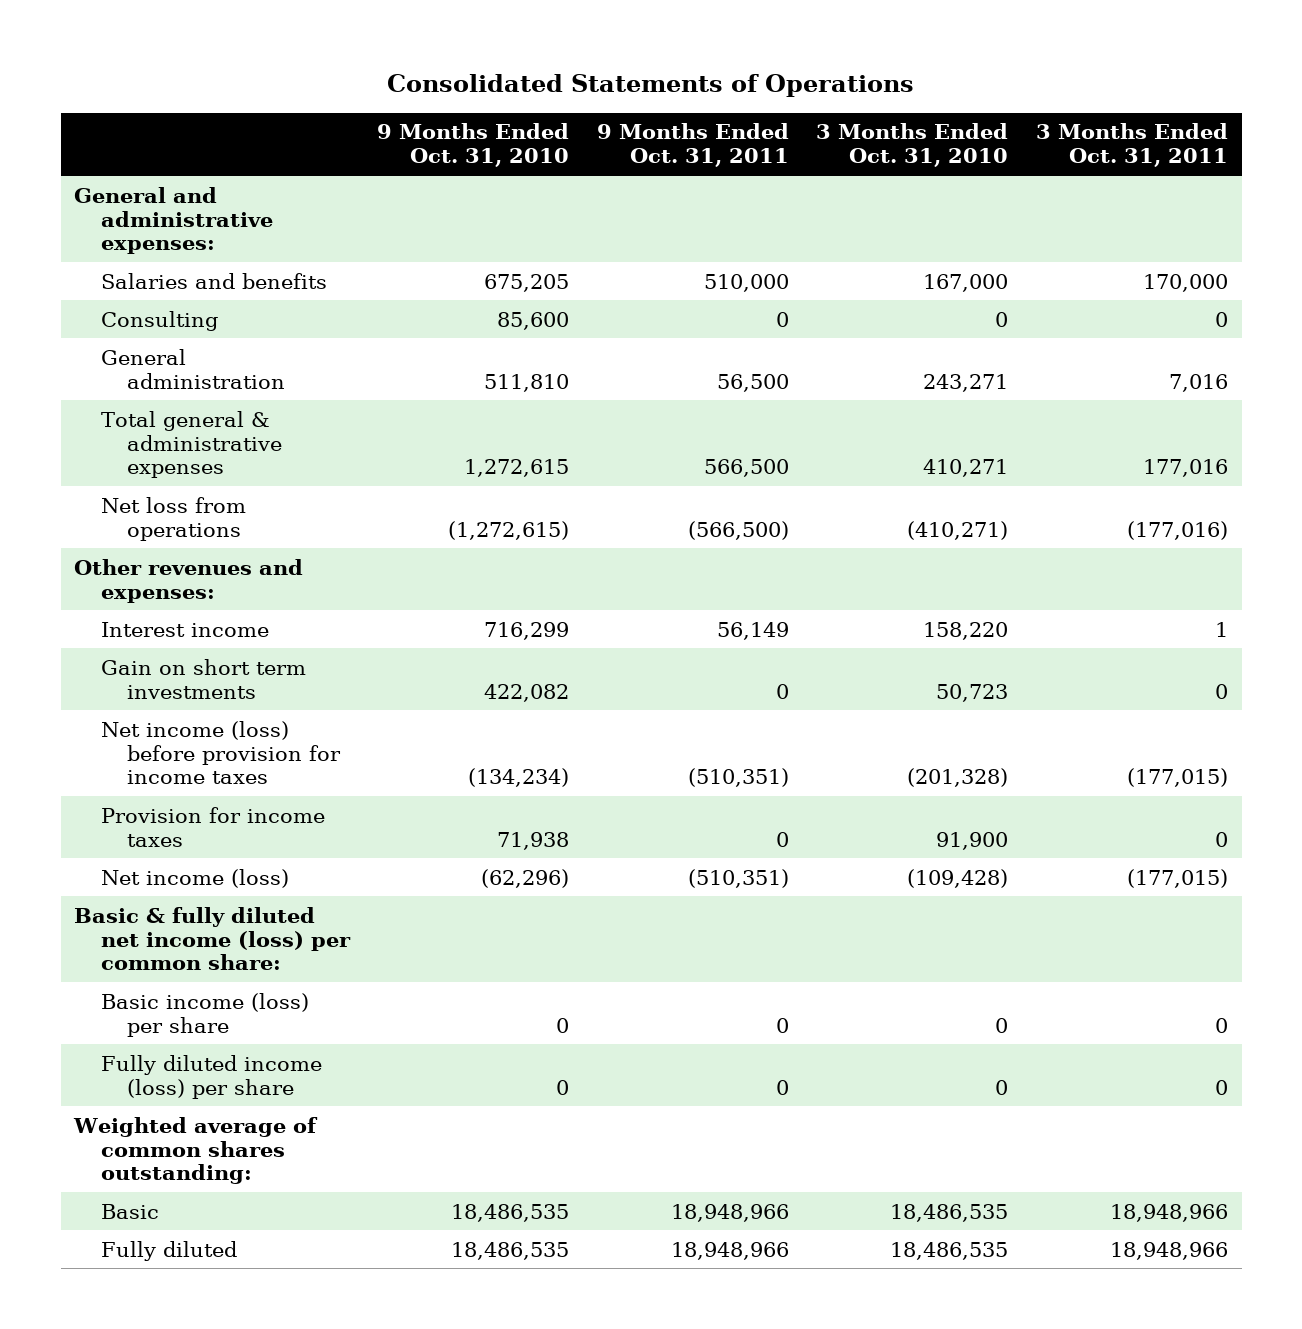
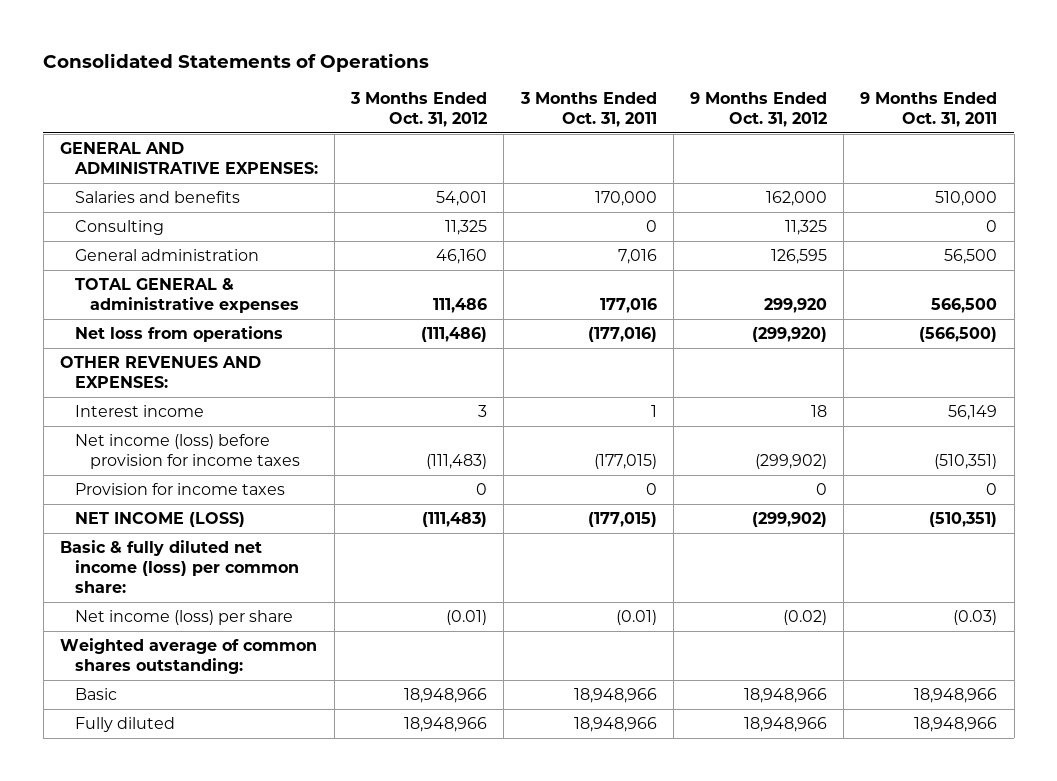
- | 9 Months Ended Oct. 31, 2010 | 9 Months Ended Oct. 31, 2011 | 3 Months Ended Oct. 31, 2010 | 3 Months Ended Oct. 31, 2011
+ | 3 Months Ended Oct. 31, 2012 | 3 Months Ended Oct. 31, 2011 | 9 Months Ended Oct. 31, 2012 | 9 Months Ended Oct. 31, 2011
- General and administrative expenses:
+ GENERAL AND ADMINISTRATIVE EXPENSES:
- Total general & administrative expenses | 1,272,615 | 566,500 | 410,271 | 177,016
+ TOTAL GENERAL & administrative expenses | 111,486 | 177,016 | 299,920 | 566,500
- Other revenues and expenses:
+ OTHER REVENUES AND EXPENSES:
- Gain on short term investments | 422,082 | 0 | 50,723 | 0
- Net income (loss) | (62,296) | (510,351) | (109,428) | (177,015)
+ NET INCOME (LOSS) | (111,483) | (177,015) | (299,902) | (510,351)
- Basic income (loss) per share | 0 | 0 | 0 | 0
- Fully diluted income (loss) per share | 0 | 0 | 0 | 0
+ Net income (loss) per share | (0.01) | (0.01) | (0.02) | (0.03)

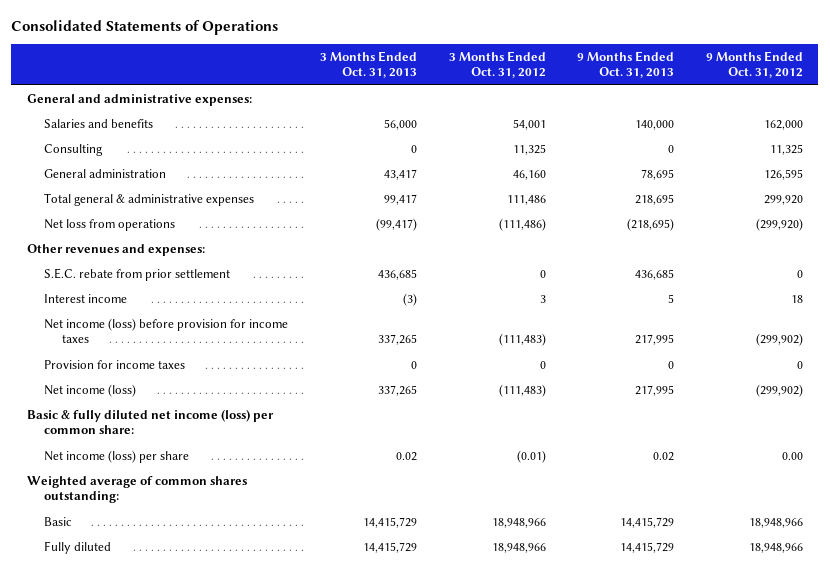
- | 3 Months Ended Oct. 31, 2012 | 3 Months Ended Oct. 31, 2011 | 9 Months Ended Oct. 31, 2012 | 9 Months Ended Oct. 31, 2011
+ | 3 Months Ended Oct. 31, 2013 | 3 Months Ended Oct. 31, 2012 | 9 Months Ended Oct. 31, 2013 | 9 Months Ended Oct. 31, 2012
- GENERAL AND ADMINISTRATIVE EXPENSES:
+ General and administrative expenses:
- TOTAL GENERAL & administrative expenses | 111,486 | 177,016 | 299,920 | 566,500
+ Total general & administrative expenses | 99,417 | 111,486 | 218,695 | 299,920
- OTHER REVENUES AND EXPENSES:
+ Other revenues and expenses:
+ S.E.C. rebate from prior settlement | 436,685 | 0 | 436,685 | 0
- NET INCOME (LOSS) | (111,483) | (177,015) | (299,902) | (510,351)
+ Net income (loss) | 337,265 | (111,483) | 217,995 | (299,902)
- Net income (loss) per share | (0.01) | (0.01) | (0.02) | (0.03)
+ Net income (loss) per share | 0.02 | (0.01) | 0.02 | 0.00

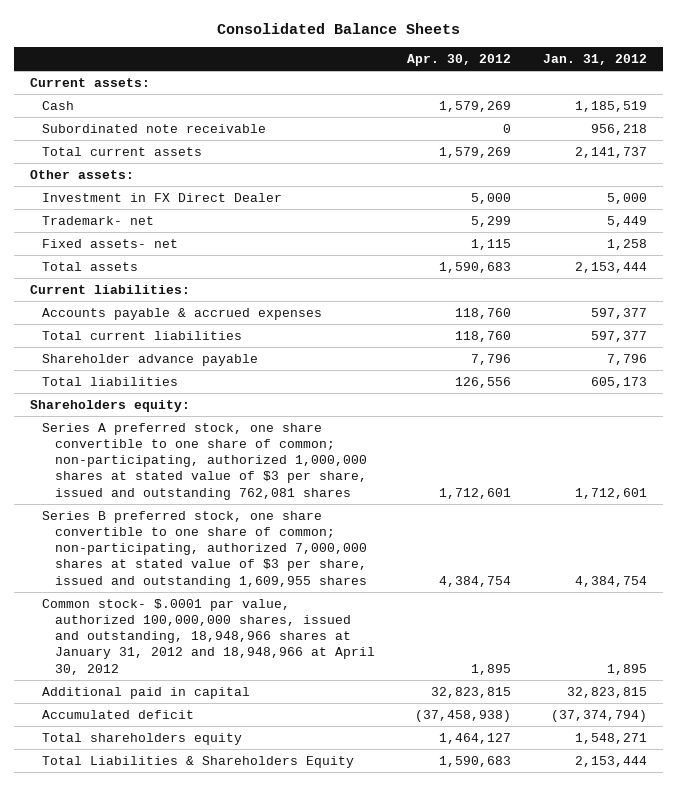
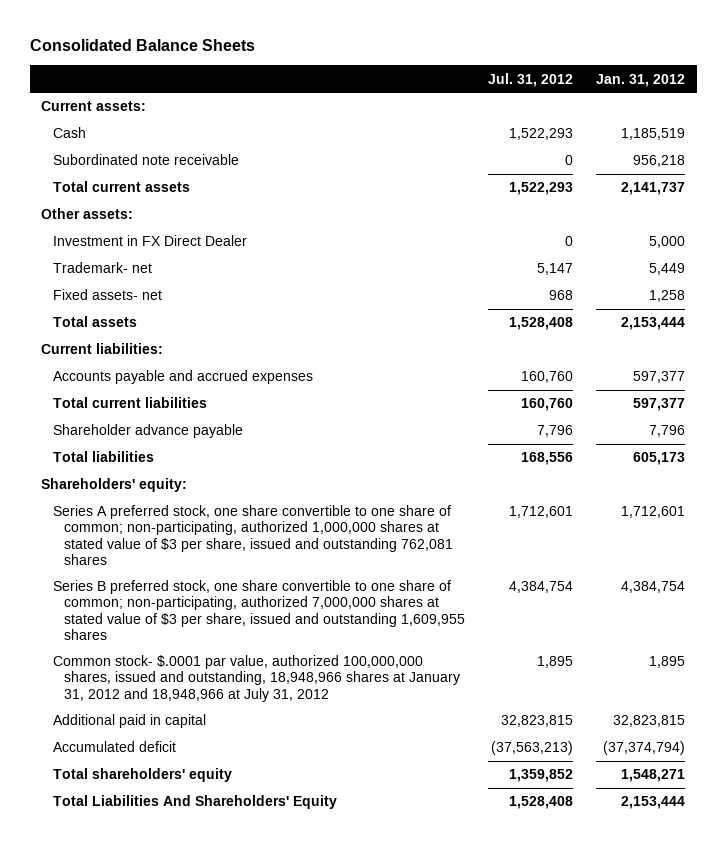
- | Apr. 30, 2012 | Jan. 31, 2012
+ | Jul. 31, 2012 | Jan. 31, 2012
- Accounts payable & accrued expenses | 118,760 | 597,377
+ Accounts payable and accrued expenses | 160,760 | 597,377
- Shareholders equity:
+ Shareholders' equity:
- Common stock- $.0001 par value, authorized 100,000,000 shares, issued and outstanding, 18,948,966 shares at January 31, 2012 and 18,948,966 at April 30, 2012 | 1,895 | 1,895
+ Common stock- $.0001 par value, authorized 100,000,000 shares, issued and outstanding, 18,948,966 shares at January 31, 2012 and 18,948,966 at July 31, 2012 | 1,895 | 1,895
- Total shareholders equity | 1,464,127 | 1,548,271
- Total Liabilities & Shareholders Equity | 1,590,683 | 2,153,444
+ Total shareholders' equity | 1,359,852 | 1,548,271
+ Total Liabilities And Shareholders' Equity | 1,528,408 | 2,153,444

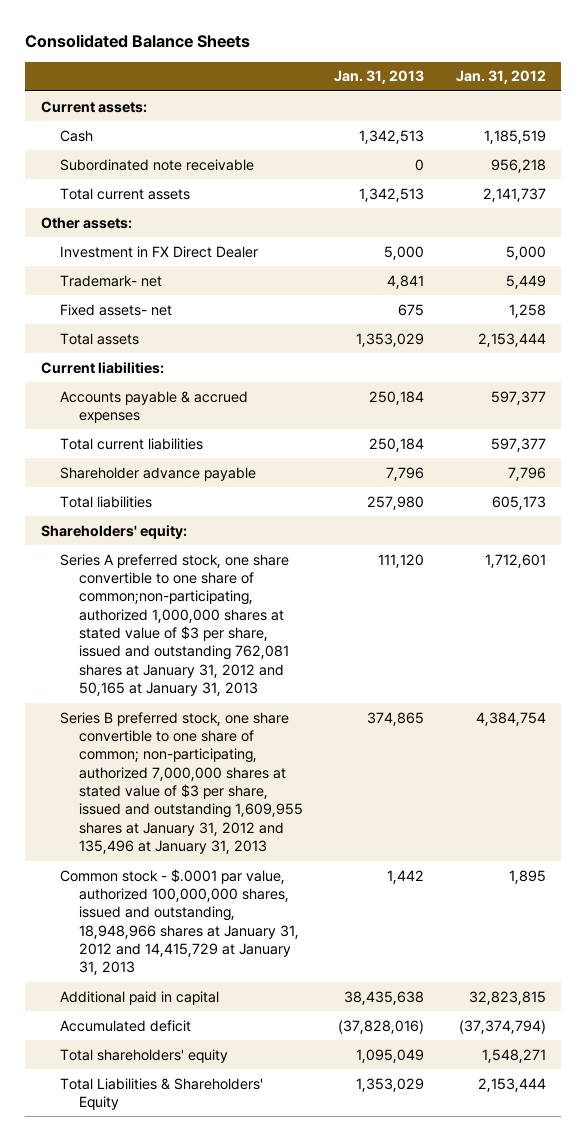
- | Jul. 31, 2012 | Jan. 31, 2012
+ | Jan. 31, 2013 | Jan. 31, 2012
- Accounts payable and accrued expenses | 160,760 | 597,377
+ Accounts payable & accrued expenses | 250,184 | 597,377
- Series A preferred stock, one share convertible to one share of common; non-participating, authorized 1,000,000 shares at stated value of $3 per share, issued and outstanding 762,081 shares | 1,712,601 | 1,712,601
- Series B preferred stock, one share convertible to one share of common; non-participating, authorized 7,000,000 shares at stated value of $3 per share, issued and outstanding 1,609,955 shares | 4,384,754 | 4,384,754
- Common stock- $.0001 par value, authorized 100,000,000 shares, issued and outstanding, 18,948,966 shares at January 31, 2012 and 18,948,966 at July 31, 2012 | 1,895 | 1,895
+ Series A preferred stock, one share convertible to one share of common;non-participating, authorized 1,000,000 shares at stated value of $3 per share, issued and outstanding 762,081 shares at January 31, 2012 and 50,165 at January 31, 2013 | 111,120 | 1,712,601
+ Series B preferred stock, one share convertible to one share of common; non-participating, authorized 7,000,000 shares at stated value of $3 per share, issued and outstanding 1,609,955 shares at January 31, 2012 and 135,496 at January 31, 2013 | 374,865 | 4,384,754
+ Common stock - $.0001 par value, authorized 100,000,000 shares, issued and outstanding, 18,948,966 shares at January 31, 2012 and 14,415,729 at January 31, 2013 | 1,442 | 1,895
- Total Liabilities And Shareholders' Equity | 1,528,408 | 2,153,444
+ Total Liabilities & Shareholders' Equity | 1,353,029 | 2,153,444

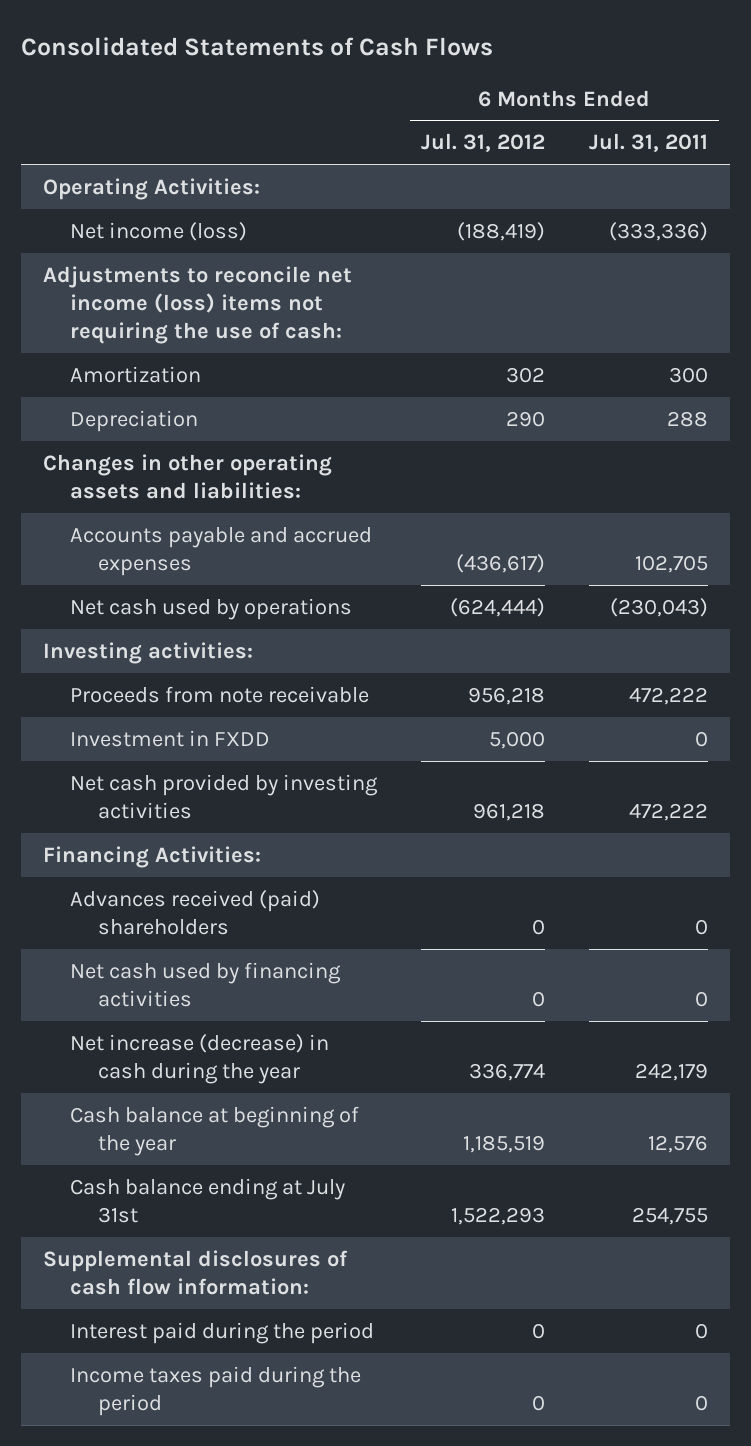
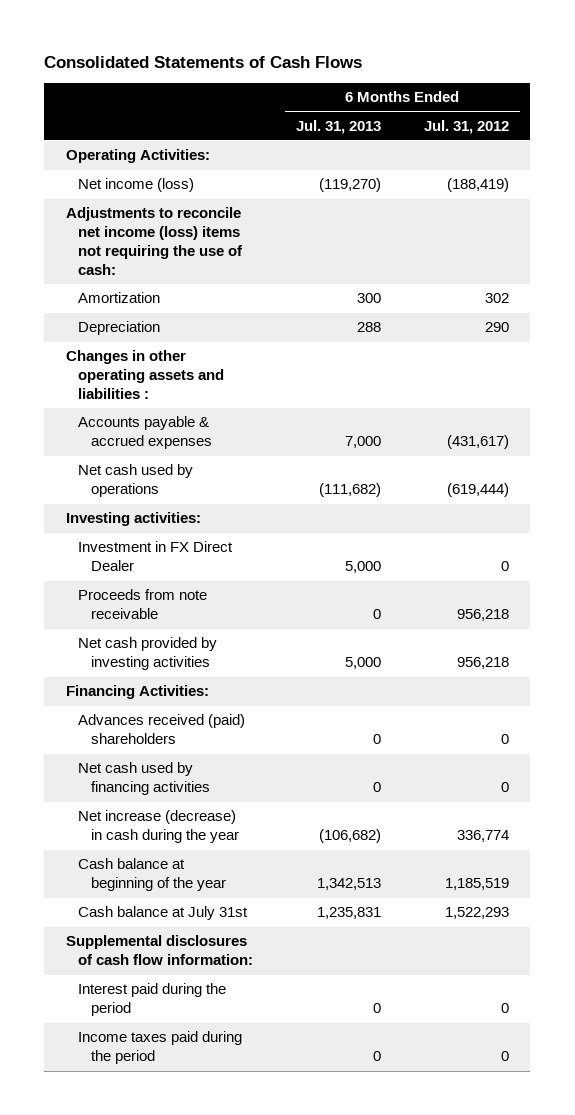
- | 6 Months Ended Jul. 31, 2012 | 6 Months Ended Jul. 31, 2011
+ | 6 Months Ended Jul. 31, 2013 | 6 Months Ended Jul. 31, 2012
- Changes in other operating assets and liabilities:
- Accounts payable and accrued expenses | (436,617) | 102,705
- Net cash used by operations | (624,444) | (230,043)
+ Changes in other operating assets and liabilities :
+ Accounts payable & accrued expenses | 7,000 | (431,617)
+ Net cash used by operations | (111,682) | (619,444)
+ Investment in FX Direct Dealer | 5,000 | 0
- Investment in FXDD | 5,000 | 0
- Net cash provided by investing activities | 961,218 | 472,222
+ Net cash provided by investing activities | 5,000 | 956,218
- Cash balance ending at July 31st | 1,522,293 | 254,755
+ Cash balance at July 31st | 1,235,831 | 1,522,293

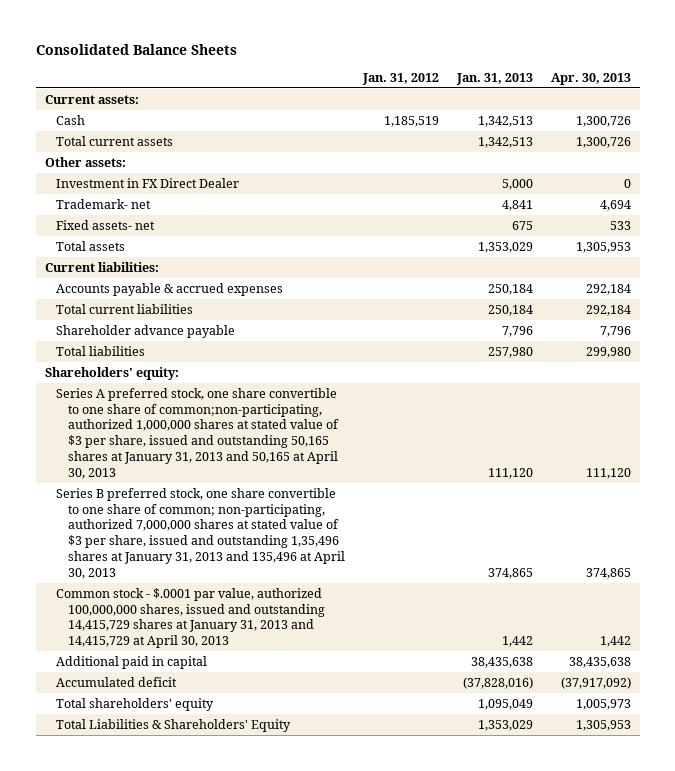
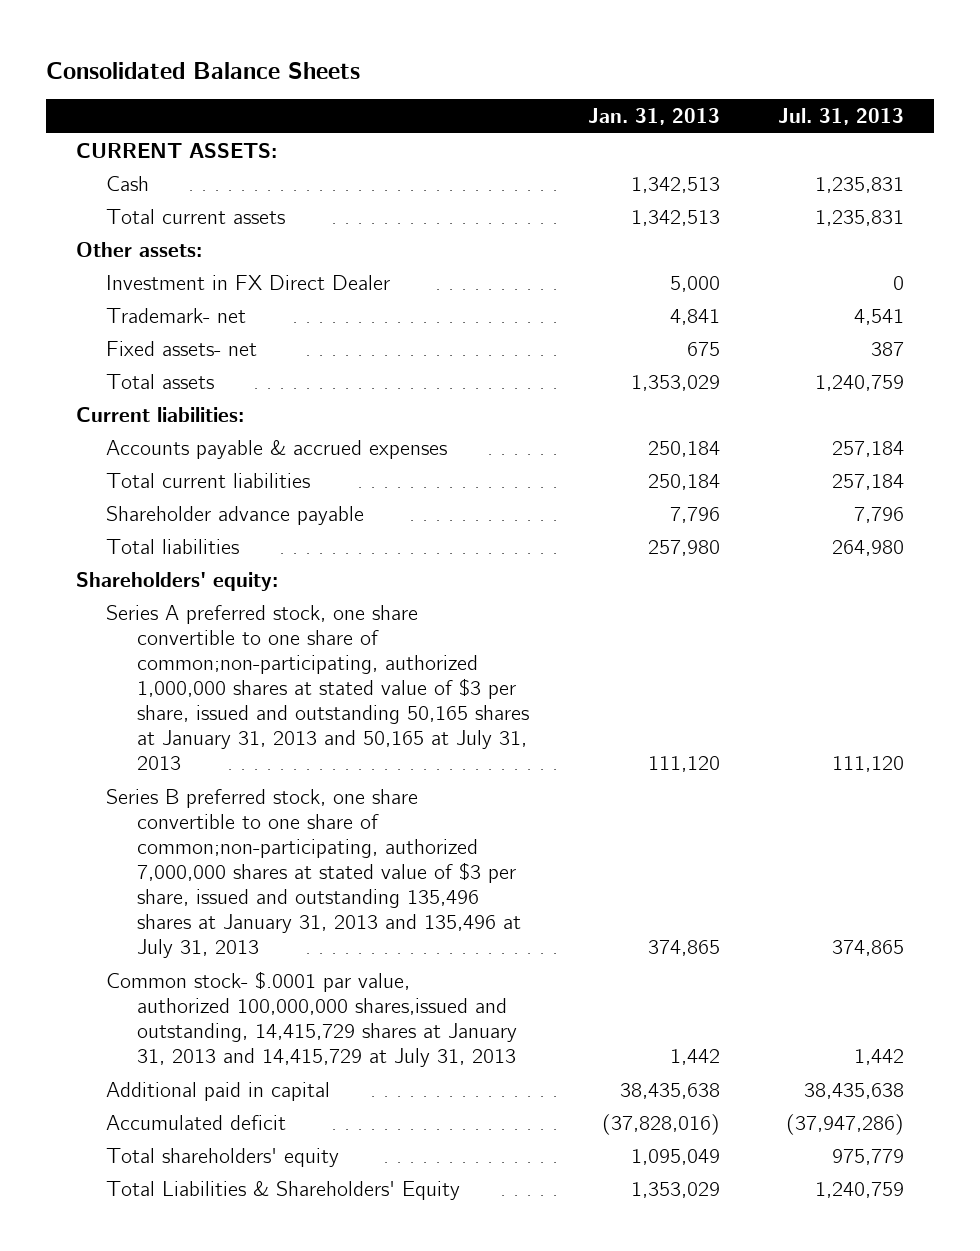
- | Jan. 31, 2012 | Jan. 31, 2013 | Apr. 30, 2013
+ | Jan. 31, 2013 | Jul. 31, 2013
- Current assets:
+ CURRENT ASSETS:
- Series A preferred stock, one share convertible to one share of common;non-participating, authorized 1,000,000 shares at stated value of $3 per share, issued and outstanding 50,165 shares at January 31, 2013 and 50,165 at April 30, 2013 | | 111,120 | 111,120
- Series B preferred stock, one share convertible to one share of common; non-participating, authorized 7,000,000 shares at stated value of $3 per share, issued and outstanding 1,35,496 shares at January 31, 2013 and 135,496 at April 30, 2013 | | 374,865 | 374,865
- Common stock - $.0001 par value, authorized 100,000,000 shares, issued and outstanding 14,415,729 shares at January 31, 2013 and 14,415,729 at April 30, 2013 | | 1,442 | 1,442
+ Series A preferred stock, one share convertible to one share of common;non-participating, authorized 1,000,000 shares at stated value of $3 per share, issued and outstanding 50,165 shares at January 31, 2013 and 50,165 at July 31, 2013 | 111,120 | 111,120
+ Series B preferred stock, one share convertible to one share of common;non-participating, authorized 7,000,000 shares at stated value of $3 per share, issued and outstanding 135,496 shares at January 31, 2013 and 135,496 at July 31, 2013 | 374,865 | 374,865
+ Common stock- $.0001 par value, authorized 100,000,000 shares,issued and outstanding, 14,415,729 shares at January 31, 2013 and 14,415,729 at July 31, 2013 | 1,442 | 1,442

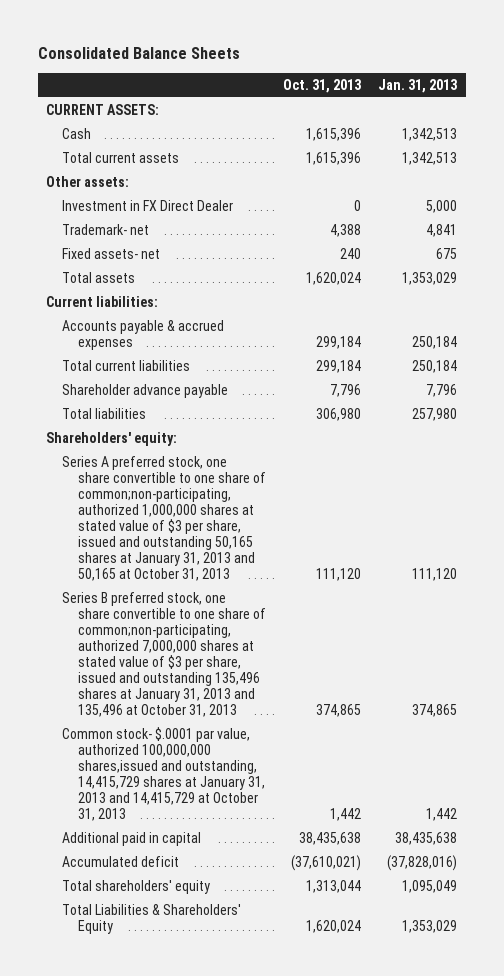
- | Jan. 31, 2013 | Jul. 31, 2013
+ | Oct. 31, 2013 | Jan. 31, 2013
- Series A preferred stock, one share convertible to one share of common;non-participating, authorized 1,000,000 shares at stated value of $3 per share, issued and outstanding 50,165 shares at January 31, 2013 and 50,165 at July 31, 2013 | 111,120 | 111,120
- Series B preferred stock, one share convertible to one share of common;non-participating, authorized 7,000,000 shares at stated value of $3 per share, issued and outstanding 135,496 shares at January 31, 2013 and 135,496 at July 31, 2013 | 374,865 | 374,865
- Common stock- $.0001 par value, authorized 100,000,000 shares,issued and outstanding, 14,415,729 shares at January 31, 2013 and 14,415,729 at July 31, 2013 | 1,442 | 1,442
+ Series A preferred stock, one share convertible to one share of common;non-participating, authorized 1,000,000 shares at stated value of $3 per share, issued and outstanding 50,165 shares at January 31, 2013 and 50,165 at October 31, 2013 | 111,120 | 111,120
+ Series B preferred stock, one share convertible to one share of common;non-participating, authorized 7,000,000 shares at stated value of $3 per share, issued and outstanding 135,496 shares at January 31, 2013 and 135,496 at October 31, 2013 | 374,865 | 374,865
+ Common stock- $.0001 par value, authorized 100,000,000 shares,issued and outstanding, 14,415,729 shares at January 31, 2013 and 14,415,729 at October 31, 2013 | 1,442 | 1,442

